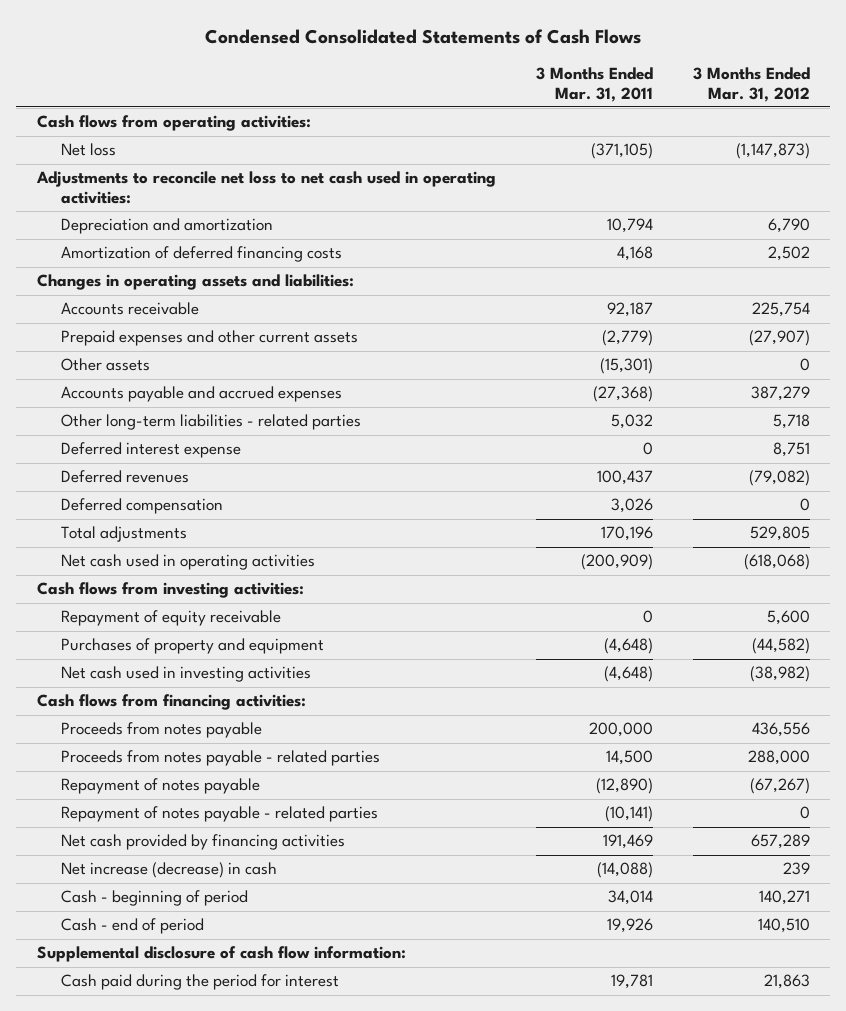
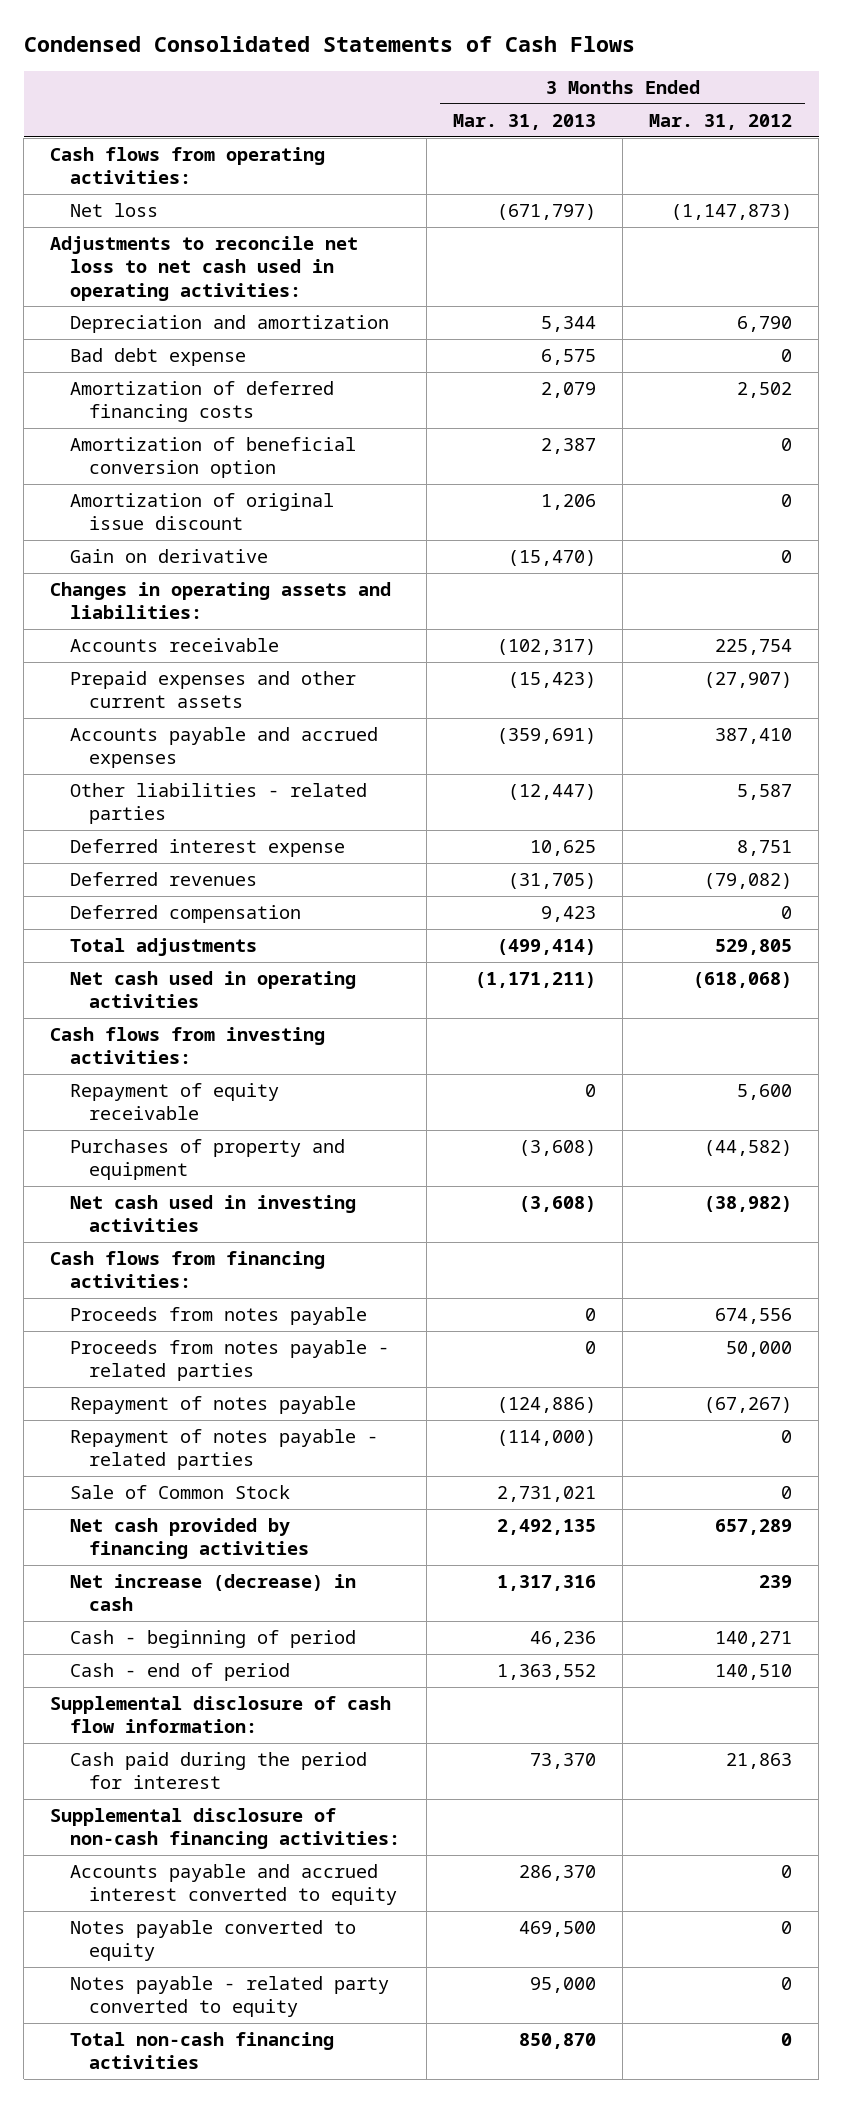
- | 3 Months Ended Mar. 31, 2011 | 3 Months Ended Mar. 31, 2012
+ | 3 Months Ended Mar. 31, 2013 | 3 Months Ended Mar. 31, 2012
+ Bad debt expense | 6,575 | 0
+ Amortization of beneficial conversion option | 2,387 | 0
+ Amortization of original issue discount | 1,206 | 0
+ Gain on derivative | (15,470) | 0
- Other assets | (15,301) | 0
- Accounts payable and accrued expenses | (27,368) | 387,279
- Other long-term liabilities - related parties | 5,032 | 5,718
+ Accounts payable and accrued expenses | (359,691) | 387,410
+ Other liabilities - related parties | (12,447) | 5,587
- Proceeds from notes payable | 200,000 | 436,556
- Proceeds from notes payable - related parties | 14,500 | 288,000
+ Proceeds from notes payable | 0 | 674,556
+ Proceeds from notes payable - related parties | 0 | 50,000
+ Sale of Common Stock | 2,731,021 | 0
+ Supplemental disclosure of non-cash financing activities:
+ Accounts payable and accrued interest converted to equity | 286,370 | 0
+ Notes payable converted to equity | 469,500 | 0
+ Notes payable - related party converted to equity | 95,000 | 0
+ Total non-cash financing activities | 850,870 | 0

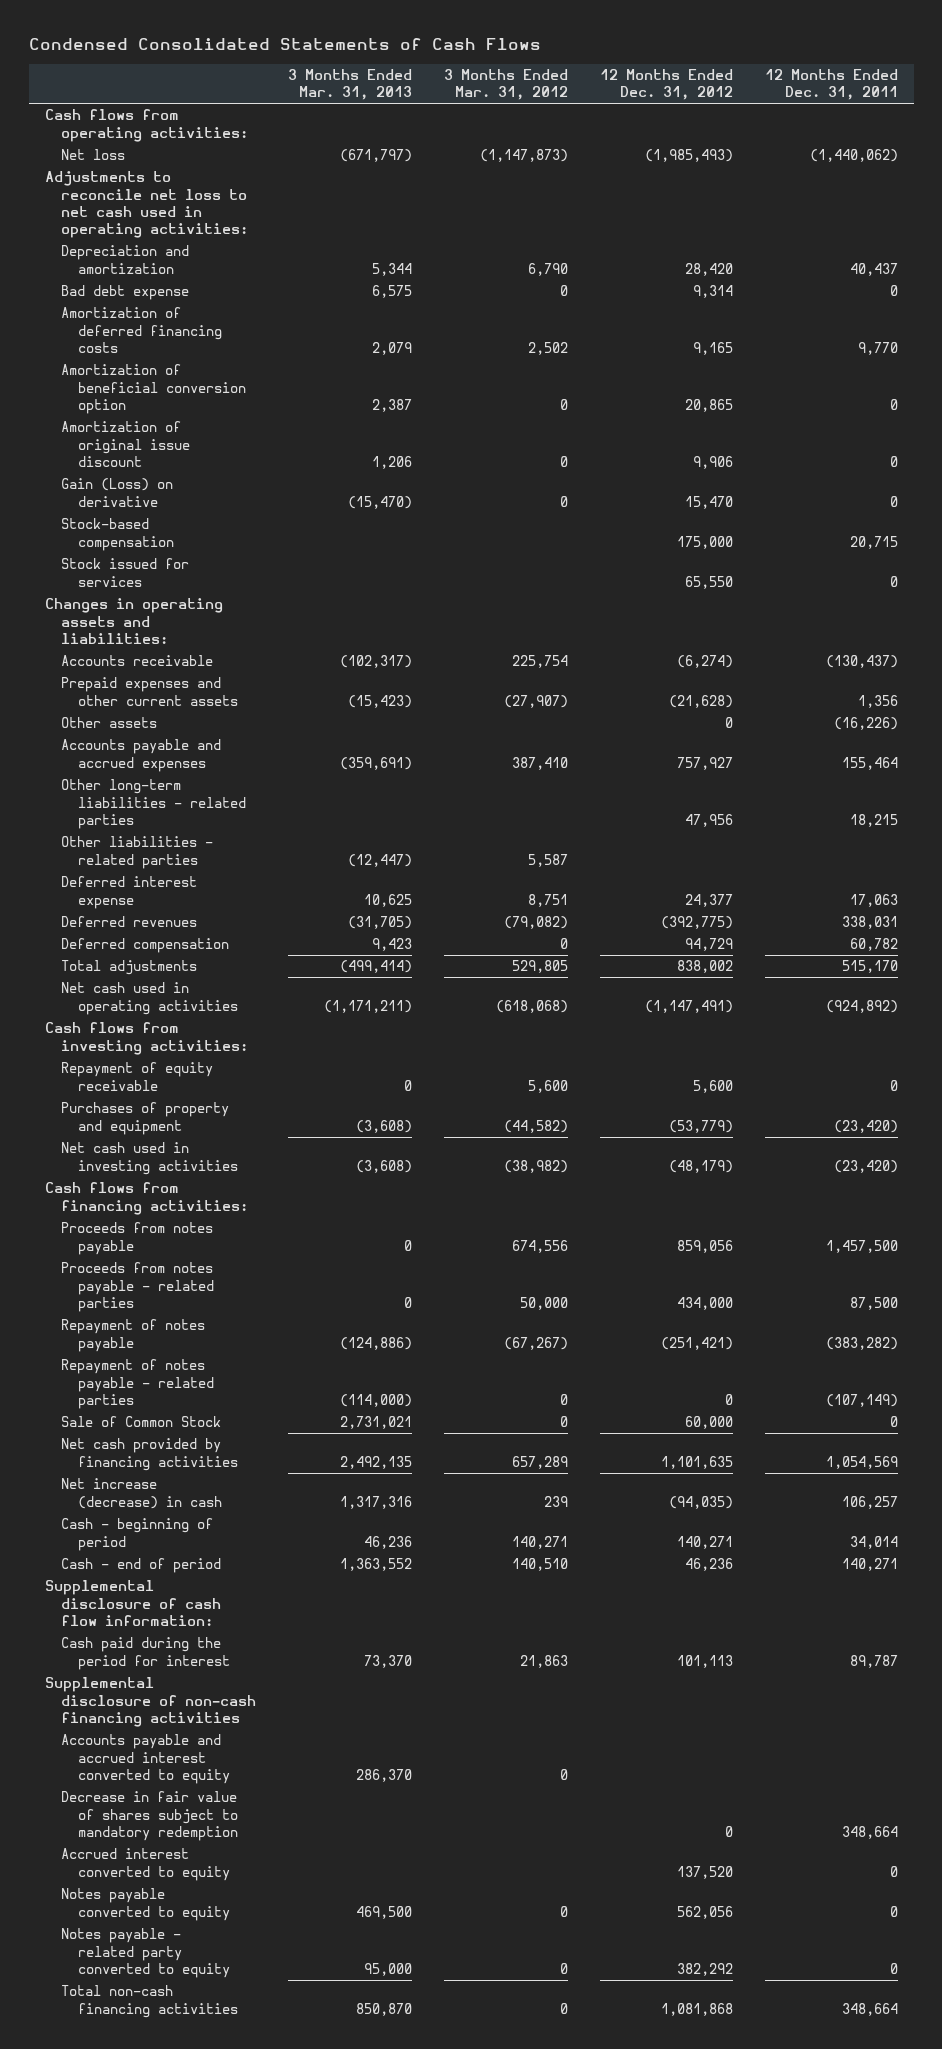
- | 3 Months Ended Mar. 31, 2013 | 3 Months Ended Mar. 31, 2012
+ | 3 Months Ended Mar. 31, 2013 | 3 Months Ended Mar. 31, 2012 | 12 Months Ended Dec. 31, 2012 | 12 Months Ended Dec. 31, 2011
- Gain on derivative | (15,470) | 0
+ Gain (Loss) on derivative | (15,470) | 0 | 15,470 | 0
+ Stock-based compensation | | | 175,000 | 20,715
+ Stock issued for services | | | 65,550 | 0
+ Other assets | | | 0 | (16,226)
+ Other long-term liabilities - related parties | | | 47,956 | 18,215
- Supplemental disclosure of non-cash financing activities:
+ Supplemental disclosure of non-cash financing activities
+ Decrease in fair value of shares subject to mandatory redemption | | | 0 | 348,664
+ Accrued interest converted to equity | | | 137,520 | 0

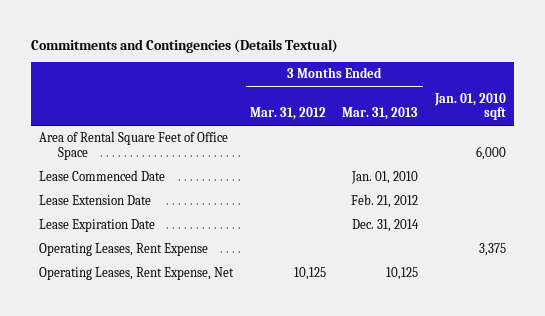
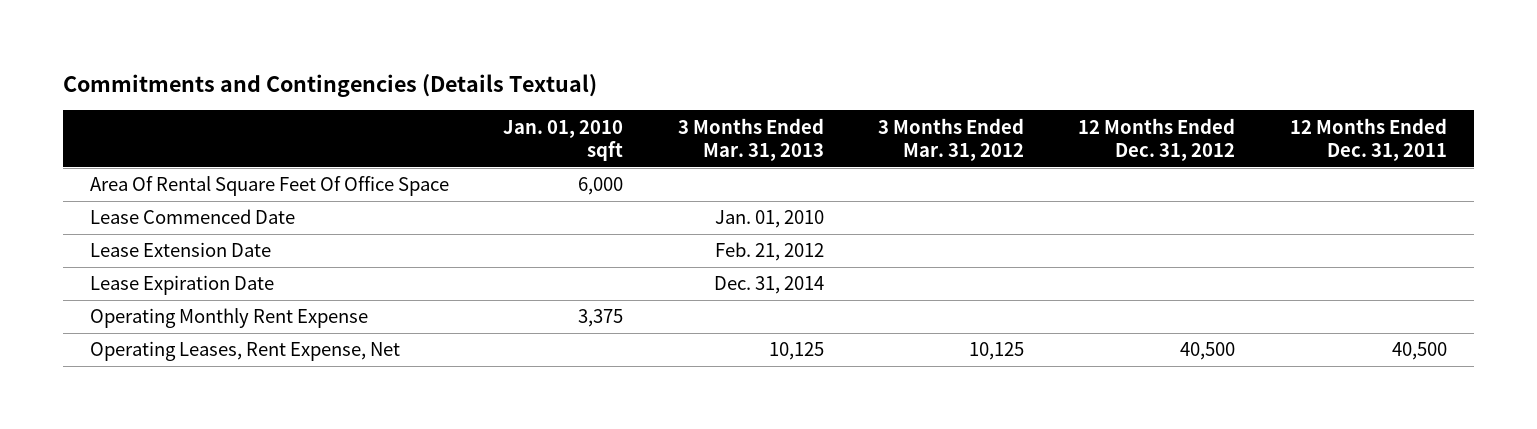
- | 3 Months Ended Mar. 31, 2012 | 3 Months Ended Mar. 31, 2013 | Jan. 01, 2010 sqft
+ | Jan. 01, 2010 sqft | 3 Months Ended Mar. 31, 2013 | 3 Months Ended Mar. 31, 2012 | 12 Months Ended Dec. 31, 2012 | 12 Months Ended Dec. 31, 2011
- Area of Rental Square Feet of Office Space | | | 6,000
+ Area Of Rental Square Feet Of Office Space | 6,000 | | | |
- Operating Leases, Rent Expense | | | 3,375
+ Operating Monthly Rent Expense | 3,375 | | | |

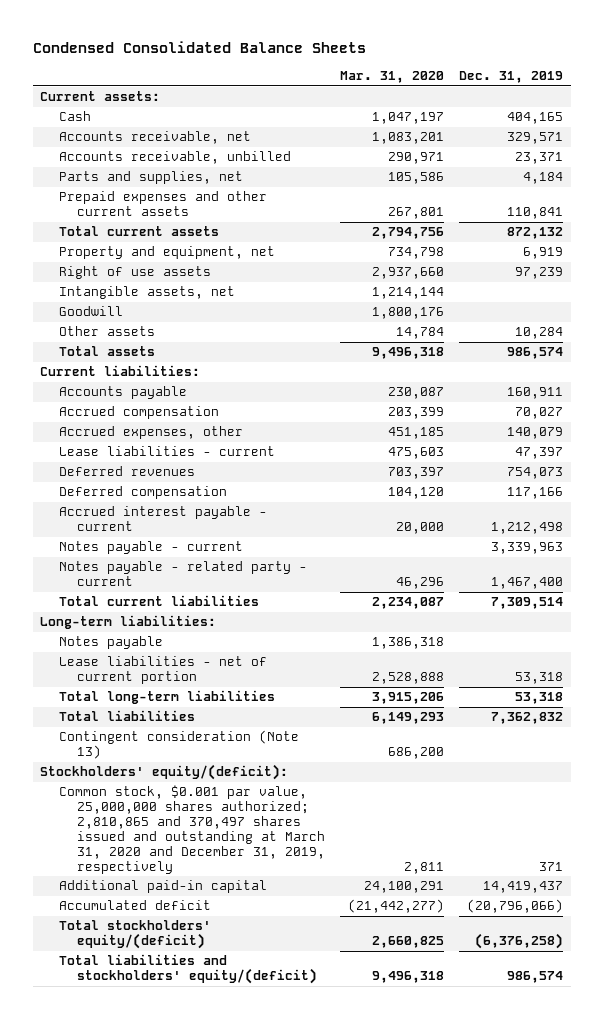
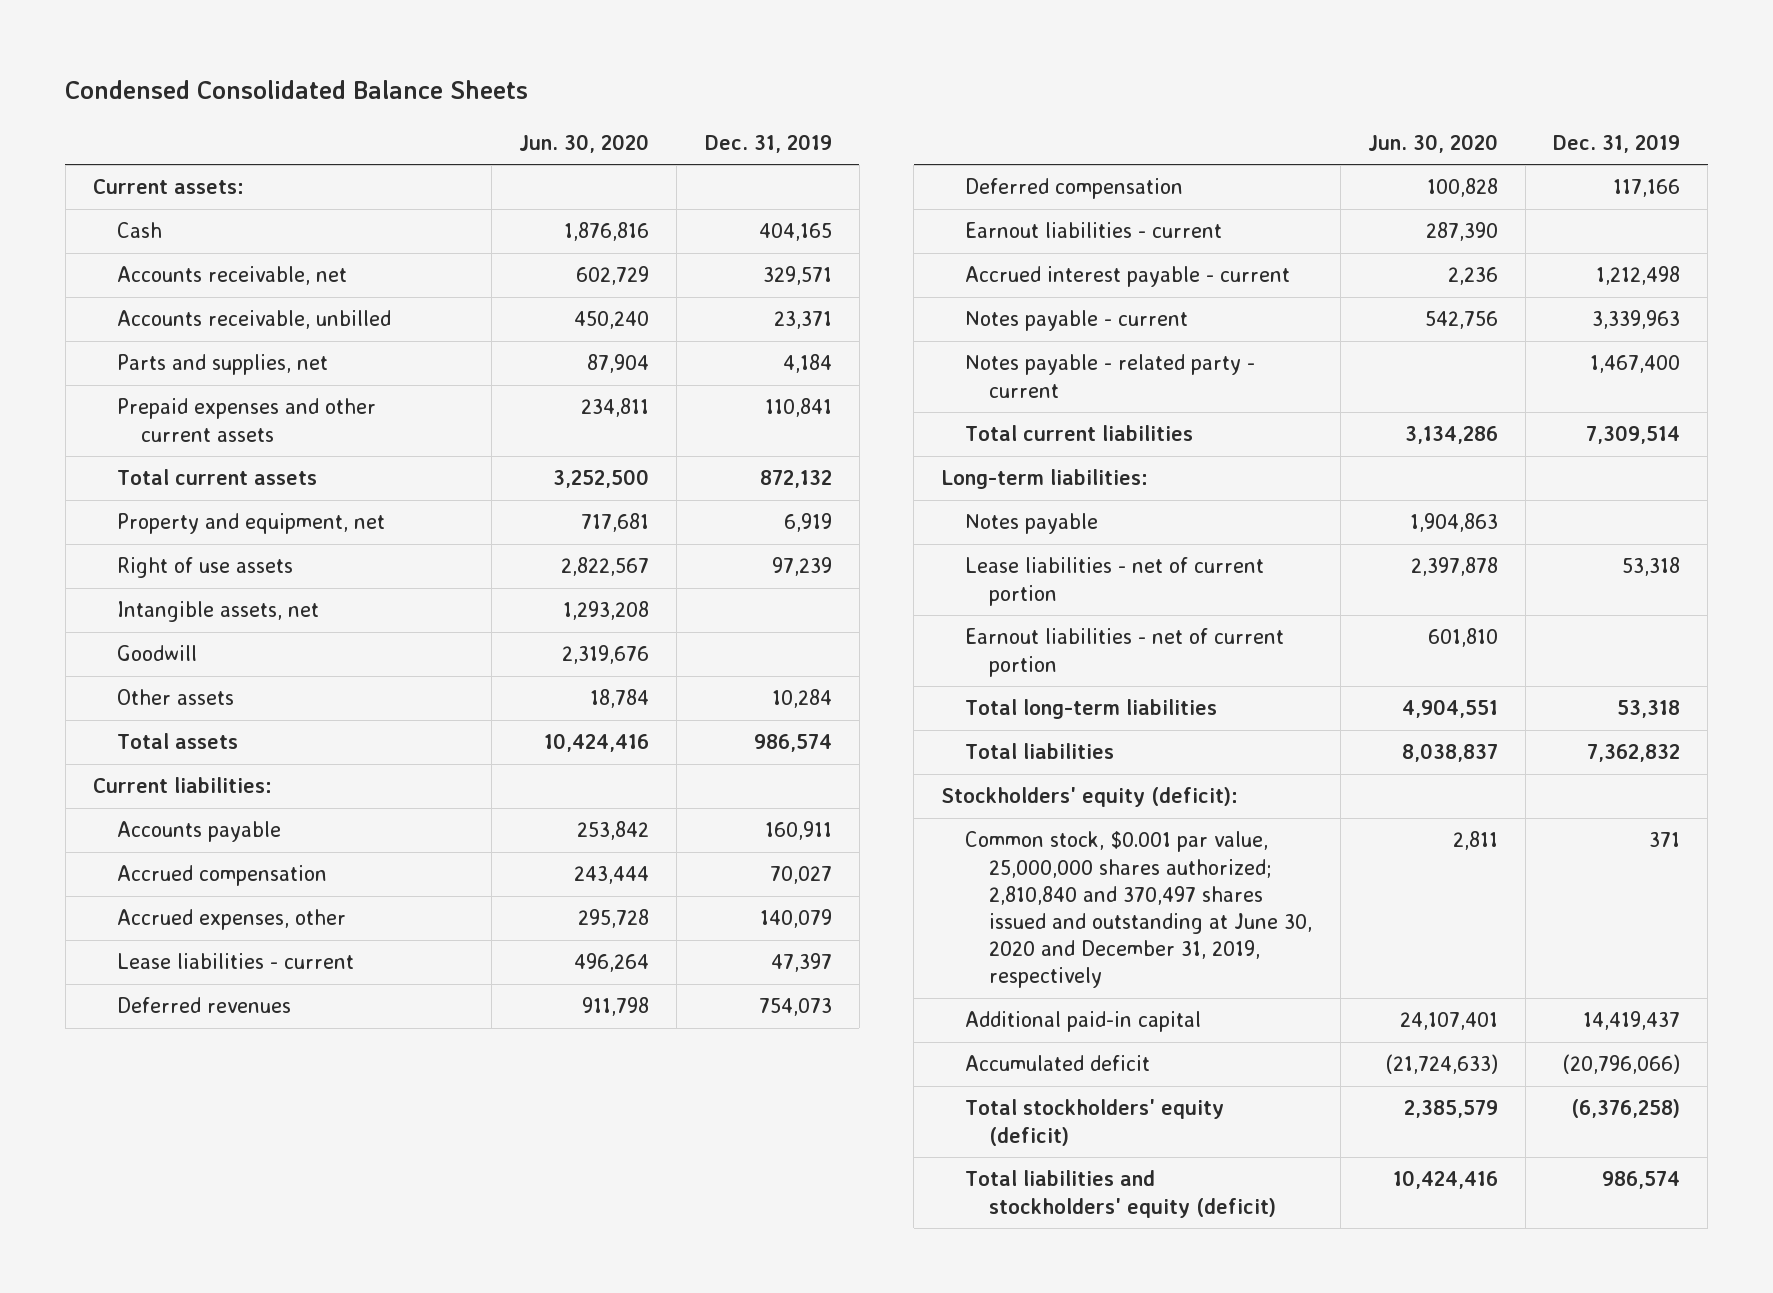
- | Mar. 31, 2020 | Dec. 31, 2019
+ | Jun. 30, 2020 | Dec. 31, 2019
+ Earnout liabilities - current | 287,390 |
+ Earnout liabilities - net of current portion | 601,810 |
- Contingent consideration (Note 13) | 686,200 |
- Stockholders' equity/(deficit):
- Common stock, $0.001 par value, 25,000,000 shares authorized; 2,810,865 and 370,497 shares issued and outstanding at March 31, 2020 and December 31, 2019, respectively | 2,811 | 371
+ Stockholders' equity (deficit):
+ Common stock, $0.001 par value, 25,000,000 shares authorized; 2,810,840 and 370,497 shares issued and outstanding at June 30, 2020 and December 31, 2019, respectively | 2,811 | 371
- Total stockholders' equity/(deficit) | 2,660,825 | (6,376,258)
- Total liabilities and stockholders' equity/(deficit) | 9,496,318 | 986,574
+ Total stockholders' equity (deficit) | 2,385,579 | (6,376,258)
+ Total liabilities and stockholders' equity (deficit) | 10,424,416 | 986,574

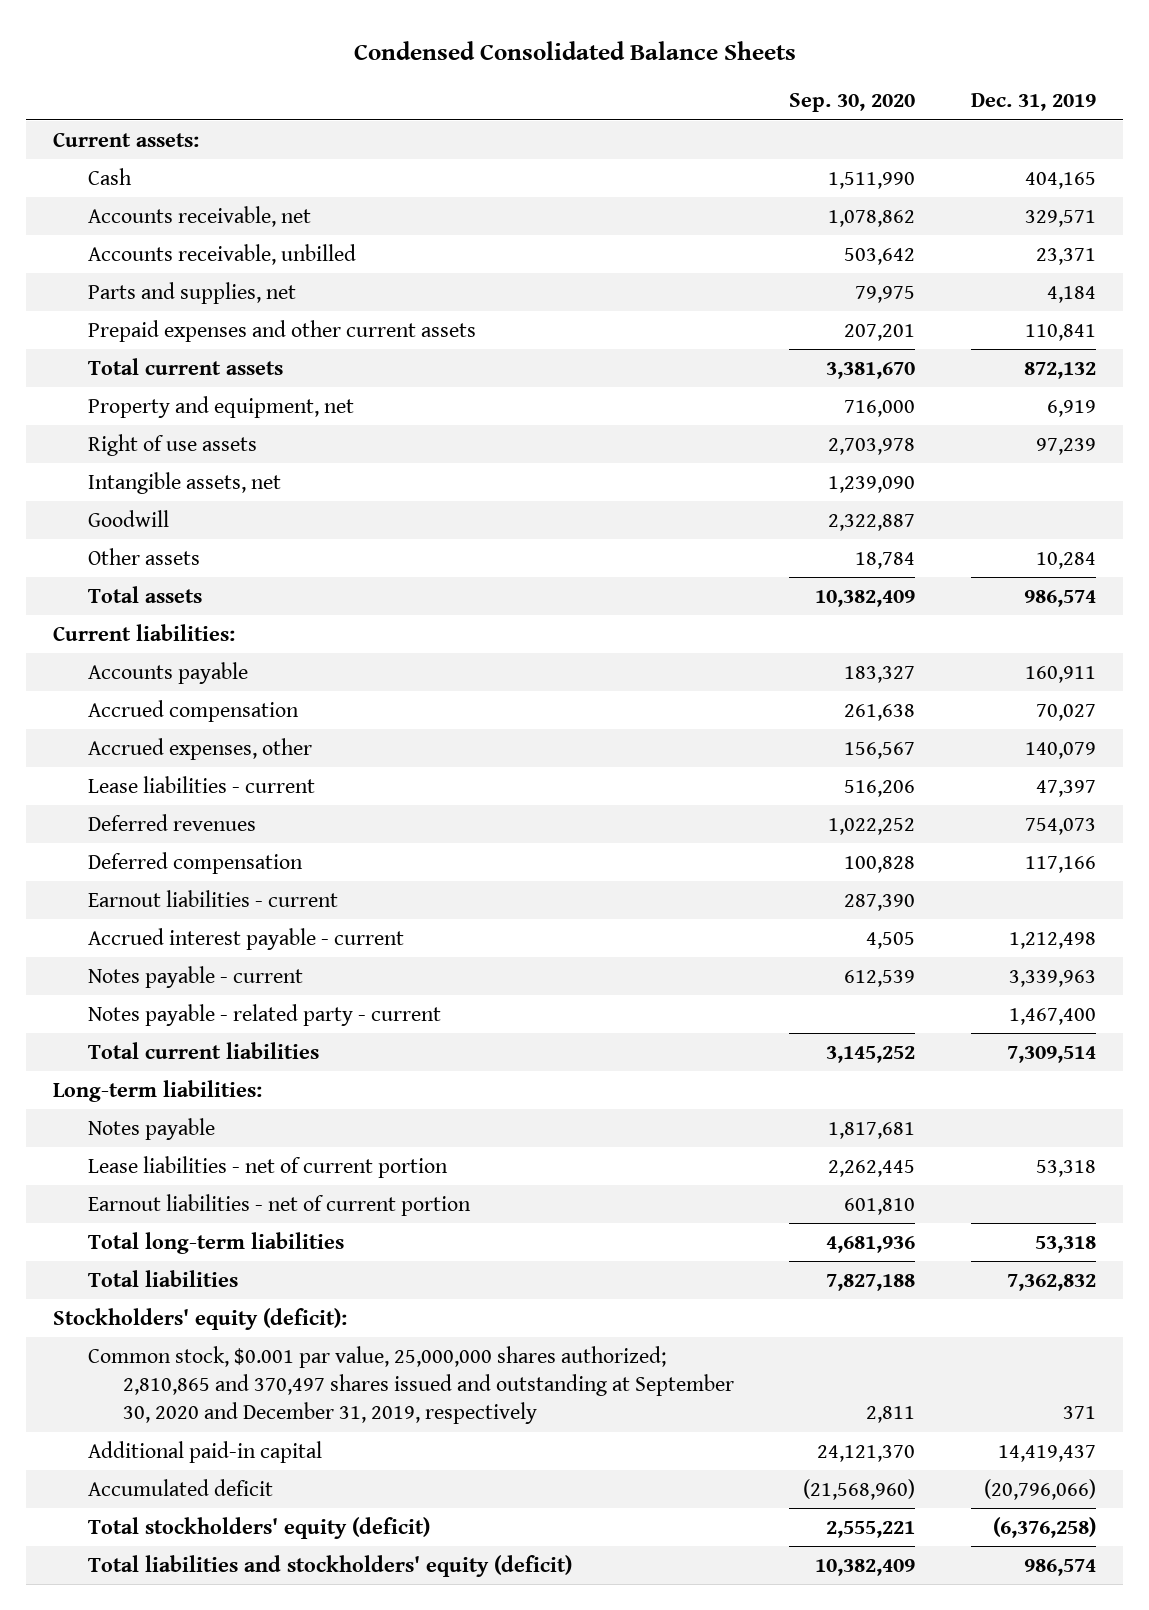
- | Jun. 30, 2020 | Dec. 31, 2019
+ | Sep. 30, 2020 | Dec. 31, 2019
- Common stock, $0.001 par value, 25,000,000 shares authorized; 2,810,840 and 370,497 shares issued and outstanding at June 30, 2020 and December 31, 2019, respectively | 2,811 | 371
+ Common stock, $0.001 par value, 25,000,000 shares authorized; 2,810,865 and 370,497 shares issued and outstanding at September 30, 2020 and December 31, 2019, respectively | 2,811 | 371

